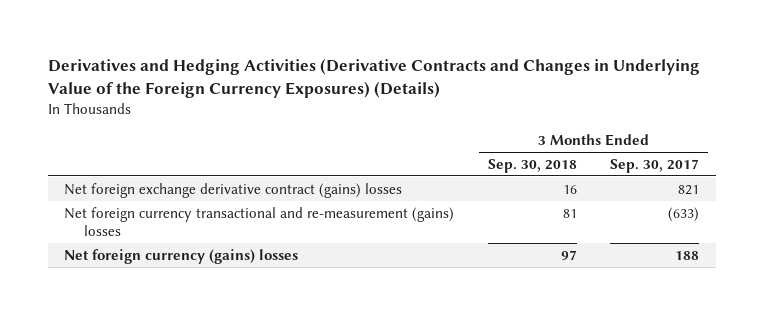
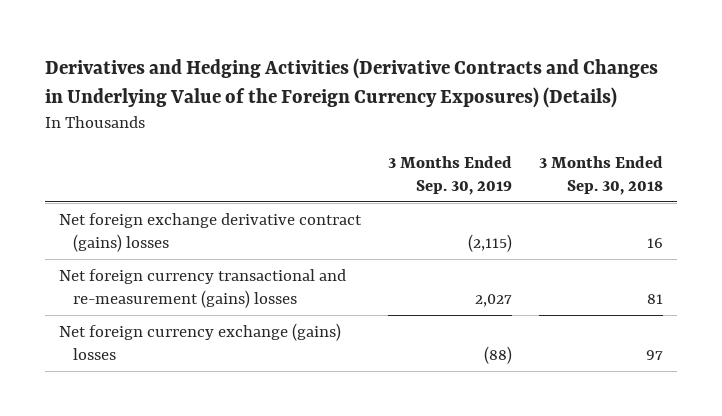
- | 3 Months Ended Sep. 30, 2018 | 3 Months Ended Sep. 30, 2017
+ | 3 Months Ended Sep. 30, 2019 | 3 Months Ended Sep. 30, 2018
- Net foreign currency (gains) losses | 97 | 188
+ Net foreign currency exchange (gains) losses | (88) | 97

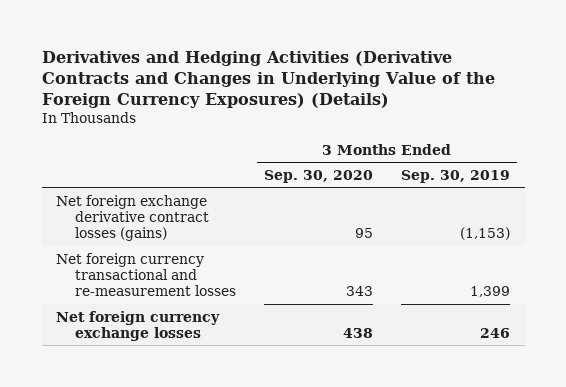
- | 3 Months Ended Sep. 30, 2019 | 3 Months Ended Sep. 30, 2018
+ | 3 Months Ended Sep. 30, 2020 | 3 Months Ended Sep. 30, 2019
- Net foreign exchange derivative contract (gains) losses | (2,115) | 16
- Net foreign currency transactional and re-measurement (gains) losses | 2,027 | 81
- Net foreign currency exchange (gains) losses | (88) | 97
+ Net foreign exchange derivative contract losses (gains) | 95 | (1,153)
+ Net foreign currency transactional and re-measurement losses | 343 | 1,399
+ Net foreign currency exchange losses | 438 | 246

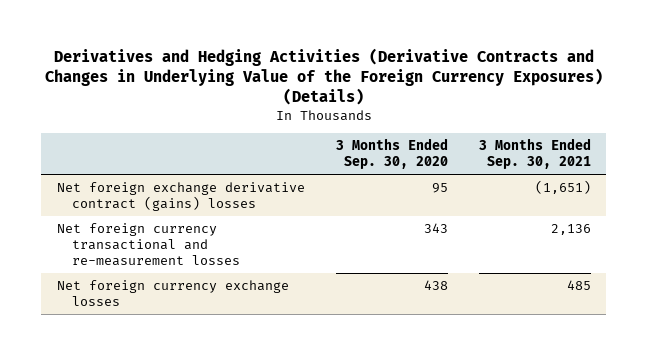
- | 3 Months Ended Sep. 30, 2020 | 3 Months Ended Sep. 30, 2019
+ | 3 Months Ended Sep. 30, 2020 | 3 Months Ended Sep. 30, 2021
- Net foreign exchange derivative contract losses (gains) | 95 | (1,153)
+ Net foreign exchange derivative contract (gains) losses | 95 | (1,651)

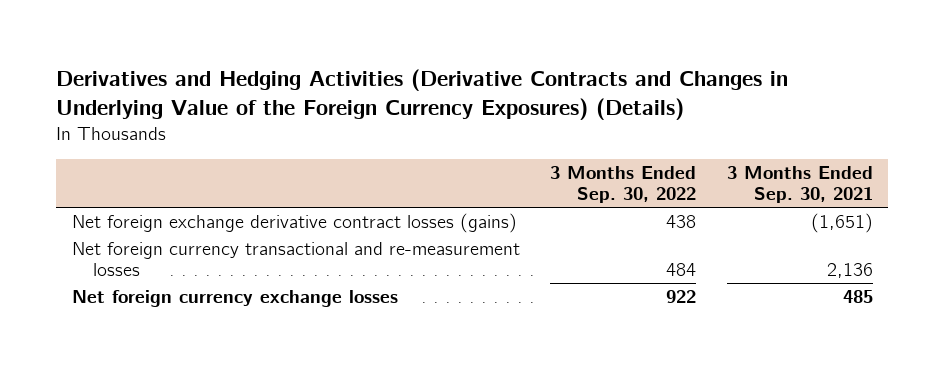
- | 3 Months Ended Sep. 30, 2020 | 3 Months Ended Sep. 30, 2021
+ | 3 Months Ended Sep. 30, 2022 | 3 Months Ended Sep. 30, 2021
- Net foreign exchange derivative contract (gains) losses | 95 | (1,651)
+ Net foreign exchange derivative contract losses (gains) | 438 | (1,651)

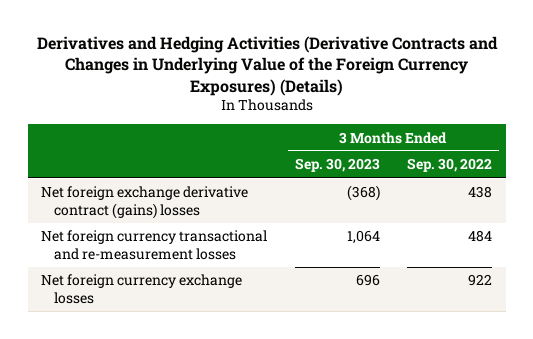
- | 3 Months Ended Sep. 30, 2022 | 3 Months Ended Sep. 30, 2021
+ | 3 Months Ended Sep. 30, 2023 | 3 Months Ended Sep. 30, 2022
- Net foreign exchange derivative contract losses (gains) | 438 | (1,651)
+ Net foreign exchange derivative contract (gains) losses | (368) | 438

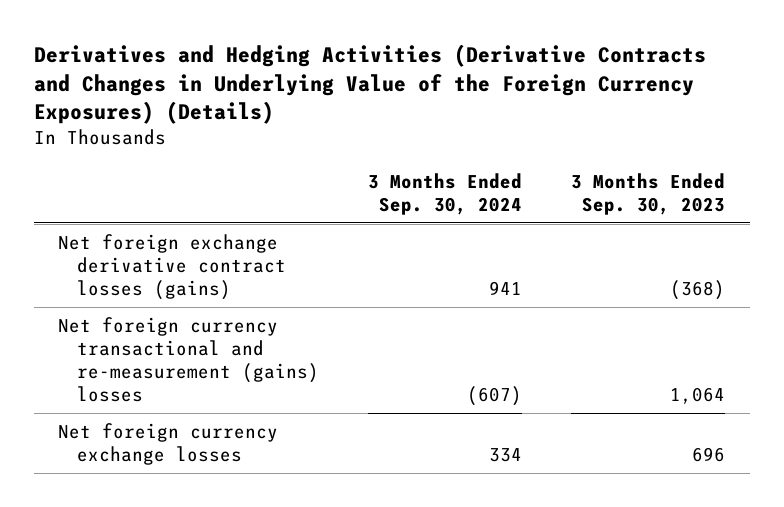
- | 3 Months Ended Sep. 30, 2023 | 3 Months Ended Sep. 30, 2022
+ | 3 Months Ended Sep. 30, 2024 | 3 Months Ended Sep. 30, 2023
- Net foreign exchange derivative contract (gains) losses | (368) | 438
- Net foreign currency transactional and re-measurement losses | 1,064 | 484
+ Net foreign exchange derivative contract losses (gains) | 941 | (368)
+ Net foreign currency transactional and re-measurement (gains) losses | (607) | 1,064

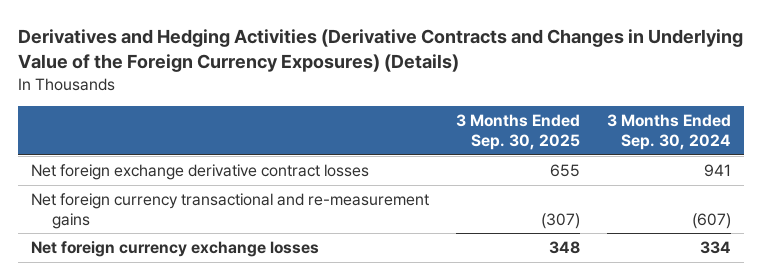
- | 3 Months Ended Sep. 30, 2024 | 3 Months Ended Sep. 30, 2023
+ | 3 Months Ended Sep. 30, 2025 | 3 Months Ended Sep. 30, 2024
- Net foreign exchange derivative contract losses (gains) | 941 | (368)
- Net foreign currency transactional and re-measurement (gains) losses | (607) | 1,064
+ Net foreign exchange derivative contract losses | 655 | 941
+ Net foreign currency transactional and re-measurement gains | (307) | (607)

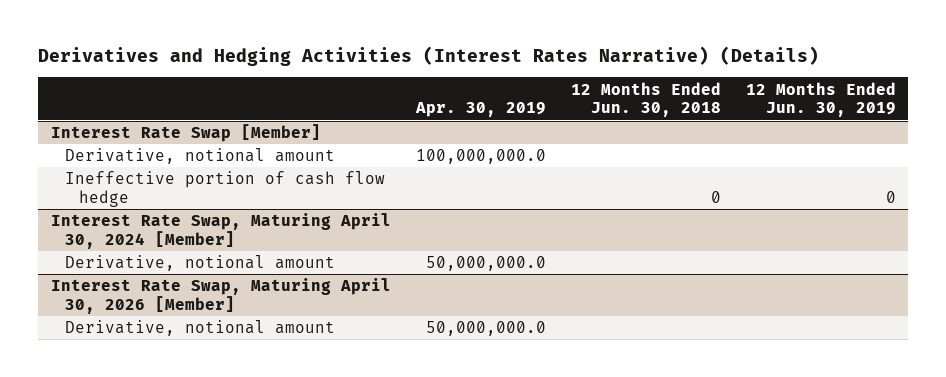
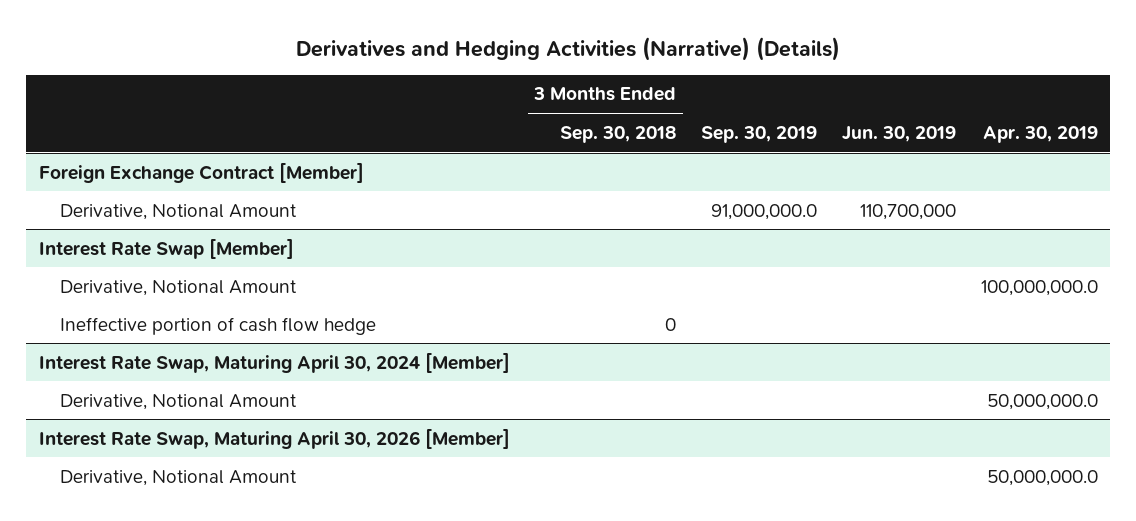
- Derivatives and Hedging Activities (Interest Rates Narrative) (Details)
+ Derivatives and Hedging Activities (Narrative) (Details)
- | Apr. 30, 2019 | 12 Months Ended Jun. 30, 2018 | 12 Months Ended Jun. 30, 2019
+ | 3 Months Ended Sep. 30, 2018 | Sep. 30, 2019 | Jun. 30, 2019 | Apr. 30, 2019
+ Foreign Exchange Contract [Member]
+ Derivative, Notional Amount | | 91,000,000.0 | 110,700,000 |
@ Interest Rate Swap [Member]
- Derivative, notional amount | 100,000,000.0 | |
+ Derivative, Notional Amount | | | | 100,000,000.0
@ Interest Rate Swap, Maturing April 30, 2024 [Member]
- Derivative, notional amount | 50,000,000.0 | |
+ Derivative, Notional Amount | | | | 50,000,000.0
@ Interest Rate Swap, Maturing April 30, 2026 [Member]
- Derivative, notional amount | 50,000,000.0 | |
+ Derivative, Notional Amount | | | | 50,000,000.0

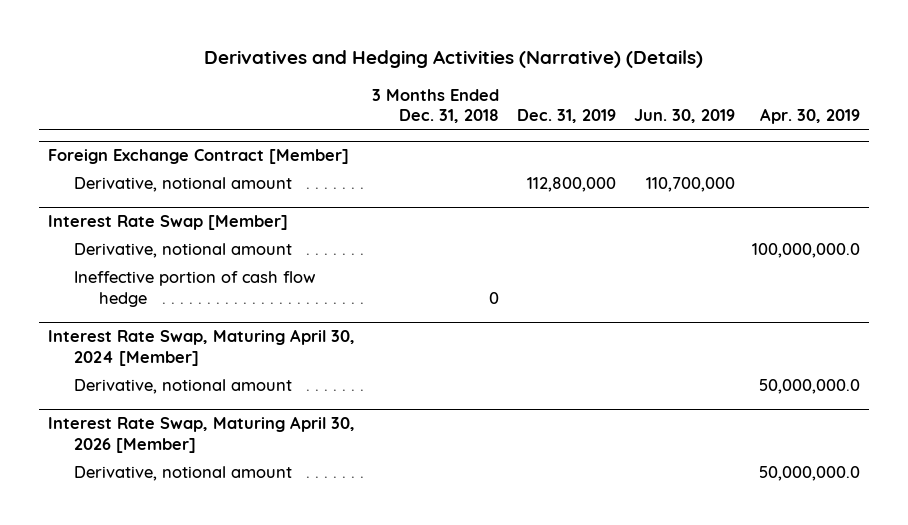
- | 3 Months Ended Sep. 30, 2018 | Sep. 30, 2019 | Jun. 30, 2019 | Apr. 30, 2019
+ | 3 Months Ended Dec. 31, 2018 | Dec. 31, 2019 | Jun. 30, 2019 | Apr. 30, 2019
@ Foreign Exchange Contract [Member]
- Derivative, Notional Amount | | 91,000,000.0 | 110,700,000 |
+ Derivative, notional amount | | 112,800,000 | 110,700,000 |
@ Interest Rate Swap [Member]
- Derivative, Notional Amount | | | | 100,000,000.0
+ Derivative, notional amount | | | | 100,000,000.0
@ Interest Rate Swap, Maturing April 30, 2024 [Member]
- Derivative, Notional Amount | | | | 50,000,000.0
+ Derivative, notional amount | | | | 50,000,000.0
@ Interest Rate Swap, Maturing April 30, 2026 [Member]
- Derivative, Notional Amount | | | | 50,000,000.0
+ Derivative, notional amount | | | | 50,000,000.0

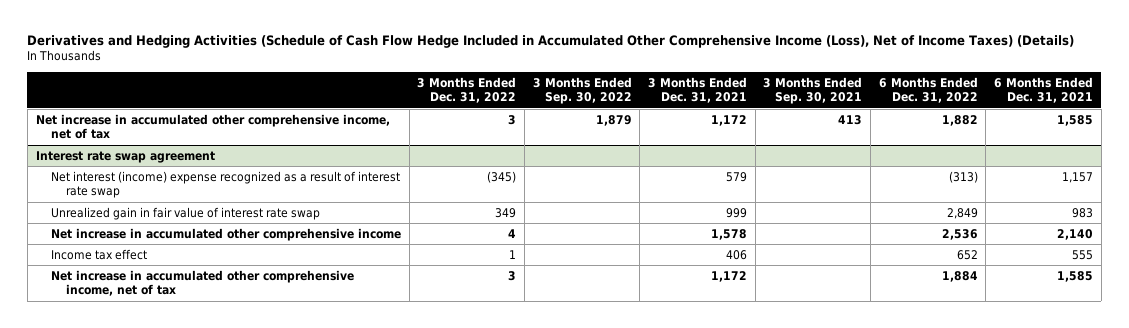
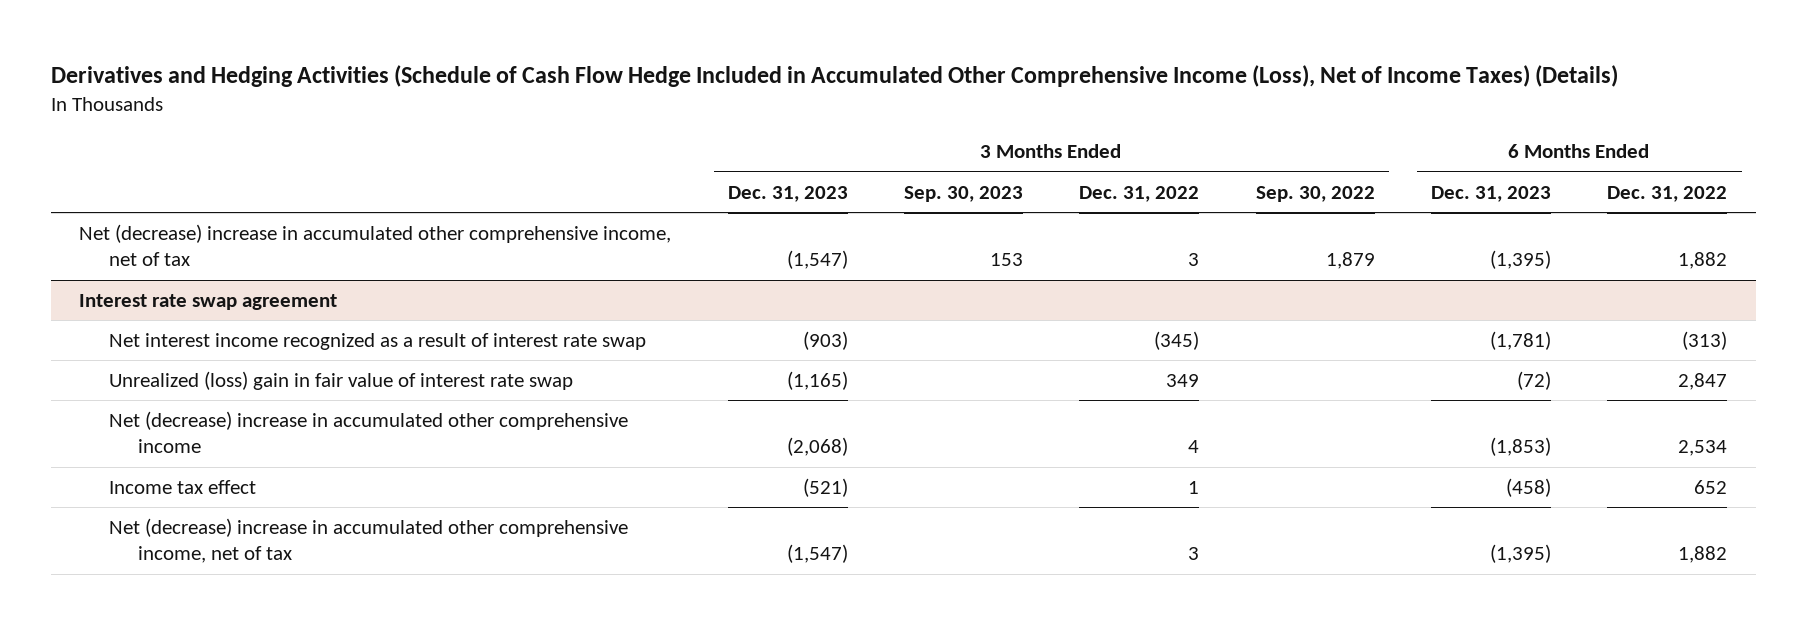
- | 3 Months Ended Dec. 31, 2022 | 3 Months Ended Sep. 30, 2022 | 3 Months Ended Dec. 31, 2021 | 3 Months Ended Sep. 30, 2021 | 6 Months Ended Dec. 31, 2022 | 6 Months Ended Dec. 31, 2021
+ | 3 Months Ended Dec. 31, 2023 | 3 Months Ended Sep. 30, 2023 | 3 Months Ended Dec. 31, 2022 | 3 Months Ended Sep. 30, 2022 | 6 Months Ended Dec. 31, 2023 | 6 Months Ended Dec. 31, 2022
- Net increase in accumulated other comprehensive income, net of tax | 3 | 1,879 | 1,172 | 413 | 1,882 | 1,585
+ Net (decrease) increase in accumulated other comprehensive income, net of tax | (1,547) | 153 | 3 | 1,879 | (1,395) | 1,882
@ Interest rate swap agreement
- Net interest (income) expense recognized as a result of interest rate swap | (345) | | 579 | | (313) | 1,157
- Unrealized gain in fair value of interest rate swap | 349 | | 999 | | 2,849 | 983
- Net increase in accumulated other comprehensive income | 4 | | 1,578 | | 2,536 | 2,140
+ Net interest income recognized as a result of interest rate swap | (903) | | (345) | | (1,781) | (313)
+ Unrealized (loss) gain in fair value of interest rate swap | (1,165) | | 349 | | (72) | 2,847
+ Net (decrease) increase in accumulated other comprehensive income | (2,068) | | 4 | | (1,853) | 2,534
- Net increase in accumulated other comprehensive income, net of tax | 3 | | 1,172 | | 1,884 | 1,585
+ Net (decrease) increase in accumulated other comprehensive income, net of tax | (1,547) | | 3 | | (1,395) | 1,882

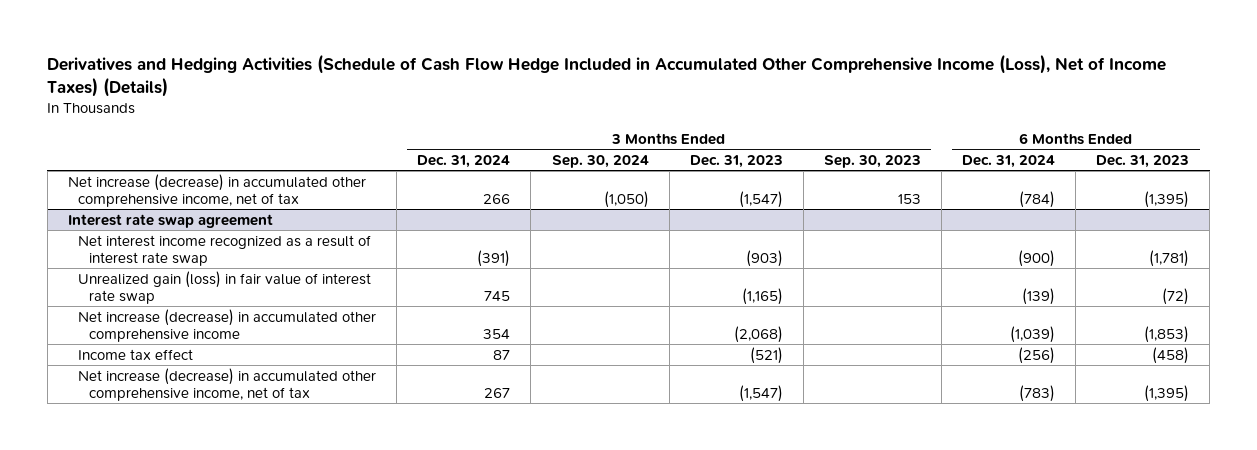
- | 3 Months Ended Dec. 31, 2023 | 3 Months Ended Sep. 30, 2023 | 3 Months Ended Dec. 31, 2022 | 3 Months Ended Sep. 30, 2022 | 6 Months Ended Dec. 31, 2023 | 6 Months Ended Dec. 31, 2022
+ | 3 Months Ended Dec. 31, 2024 | 3 Months Ended Sep. 30, 2024 | 3 Months Ended Dec. 31, 2023 | 3 Months Ended Sep. 30, 2023 | 6 Months Ended Dec. 31, 2024 | 6 Months Ended Dec. 31, 2023
- Net (decrease) increase in accumulated other comprehensive income, net of tax | (1,547) | 153 | 3 | 1,879 | (1,395) | 1,882
+ Net increase (decrease) in accumulated other comprehensive income, net of tax | 266 | (1,050) | (1,547) | 153 | (784) | (1,395)
@ Interest rate swap agreement
- Unrealized (loss) gain in fair value of interest rate swap | (1,165) | | 349 | | (72) | 2,847
- Net (decrease) increase in accumulated other comprehensive income | (2,068) | | 4 | | (1,853) | 2,534
+ Unrealized gain (loss) in fair value of interest rate swap | 745 | | (1,165) | | (139) | (72)
+ Net increase (decrease) in accumulated other comprehensive income | 354 | | (2,068) | | (1,039) | (1,853)
- Net (decrease) increase in accumulated other comprehensive income, net of tax | (1,547) | | 3 | | (1,395) | 1,882
+ Net increase (decrease) in accumulated other comprehensive income, net of tax | 267 | | (1,547) | | (783) | (1,395)

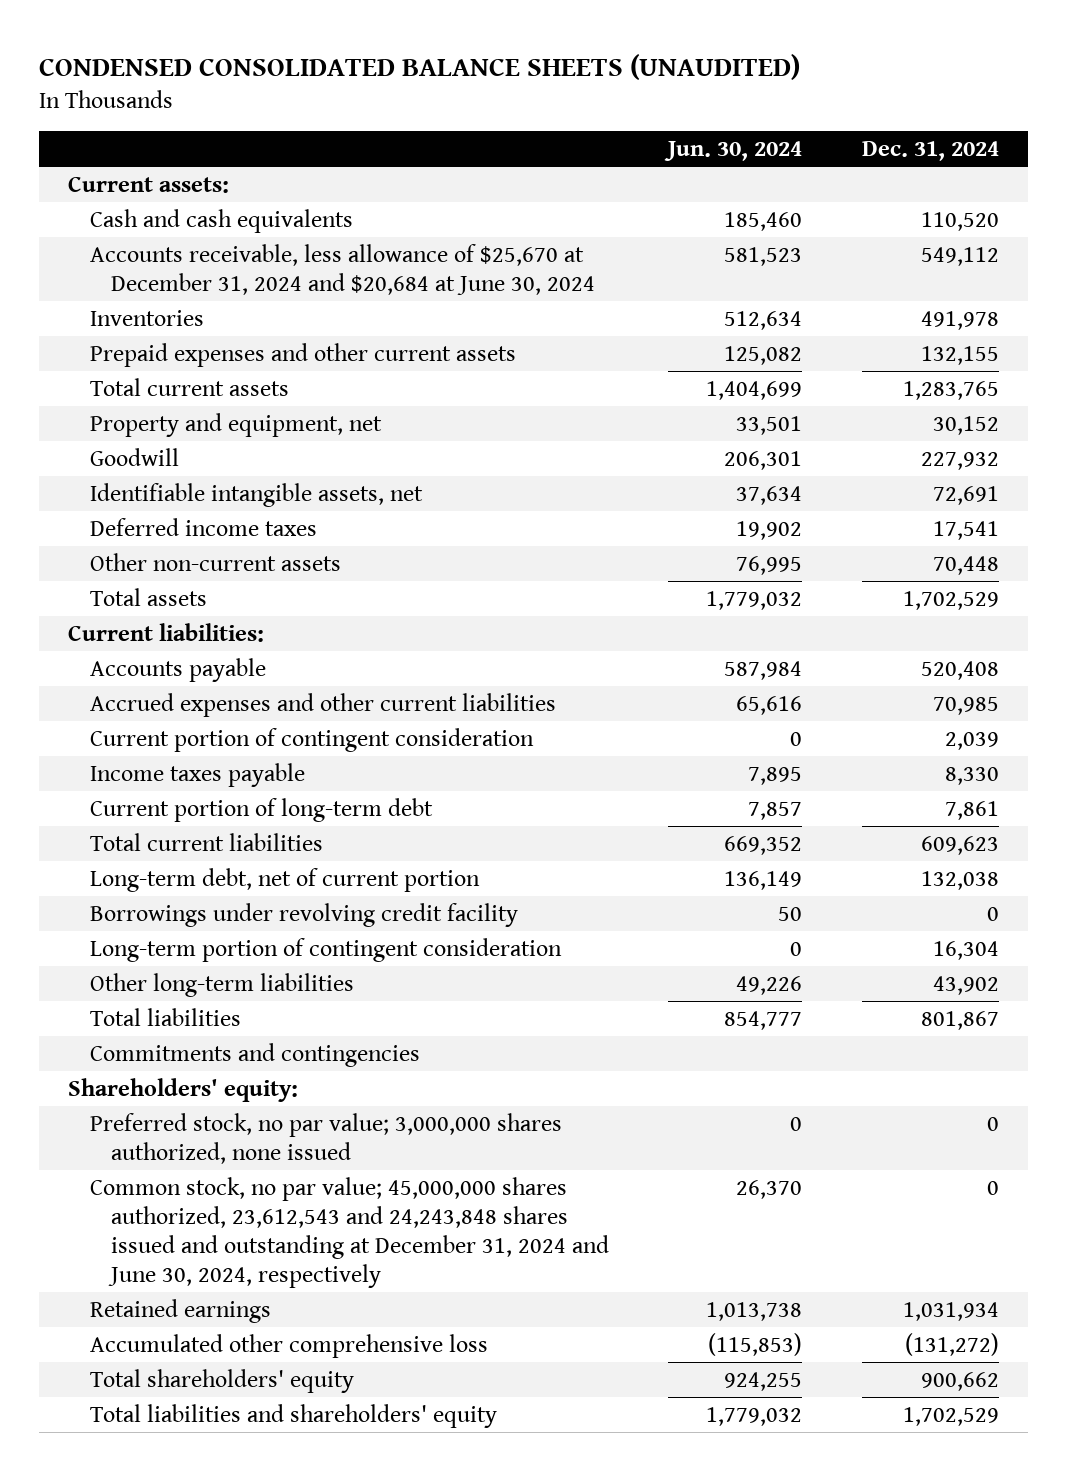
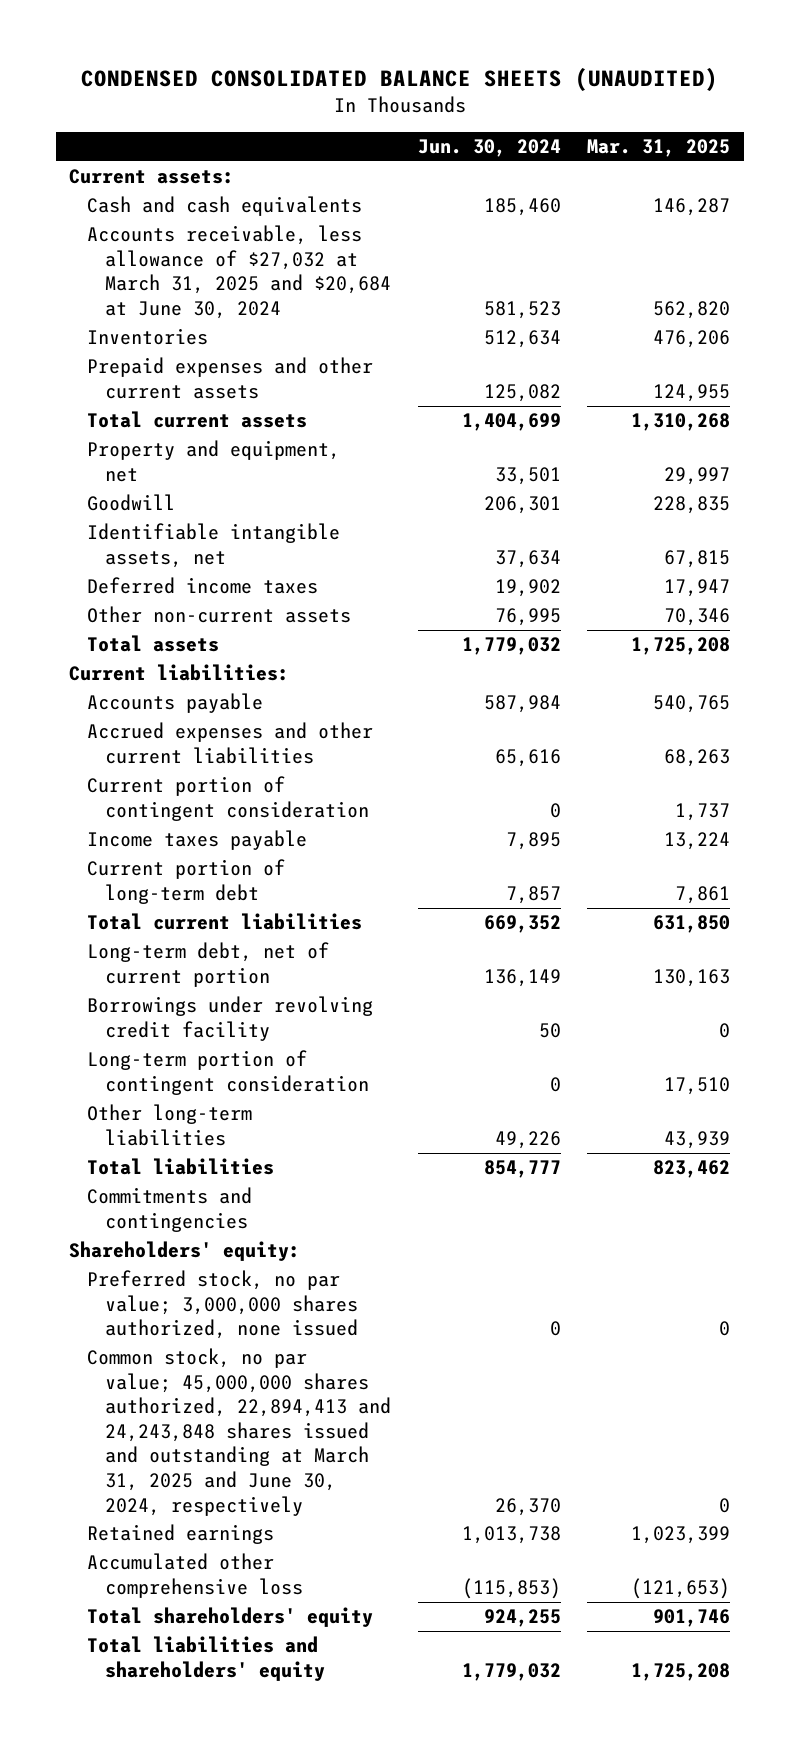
- | Jun. 30, 2024 | Dec. 31, 2024
+ | Jun. 30, 2024 | Mar. 31, 2025
- Accounts receivable, less allowance of $25,670 at December 31, 2024 and $20,684 at June 30, 2024 | 581,523 | 549,112
+ Accounts receivable, less allowance of $27,032 at March 31, 2025 and $20,684 at June 30, 2024 | 581,523 | 562,820
- Common stock, no par value; 45,000,000 shares authorized, 23,612,543 and 24,243,848 shares issued and outstanding at December 31, 2024 and June 30, 2024, respectively | 26,370 | 0
+ Common stock, no par value; 45,000,000 shares authorized, 22,894,413 and 24,243,848 shares issued and outstanding at March 31, 2025 and June 30, 2024, respectively | 26,370 | 0

